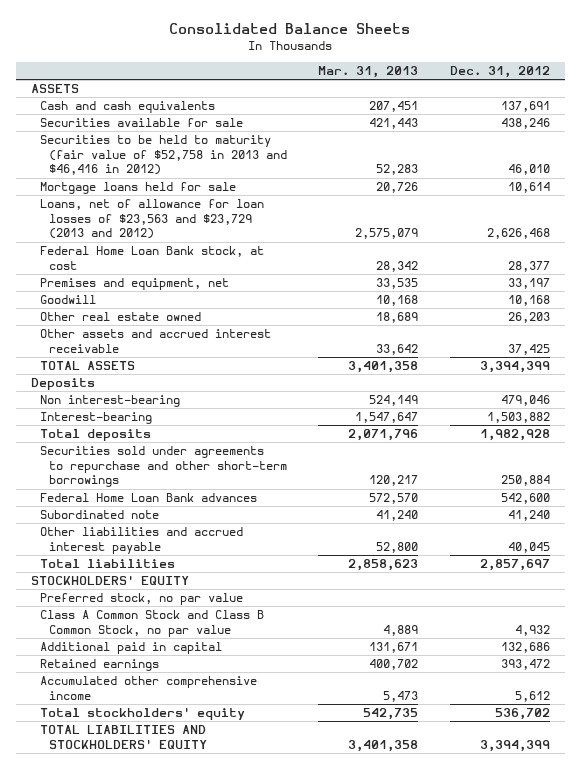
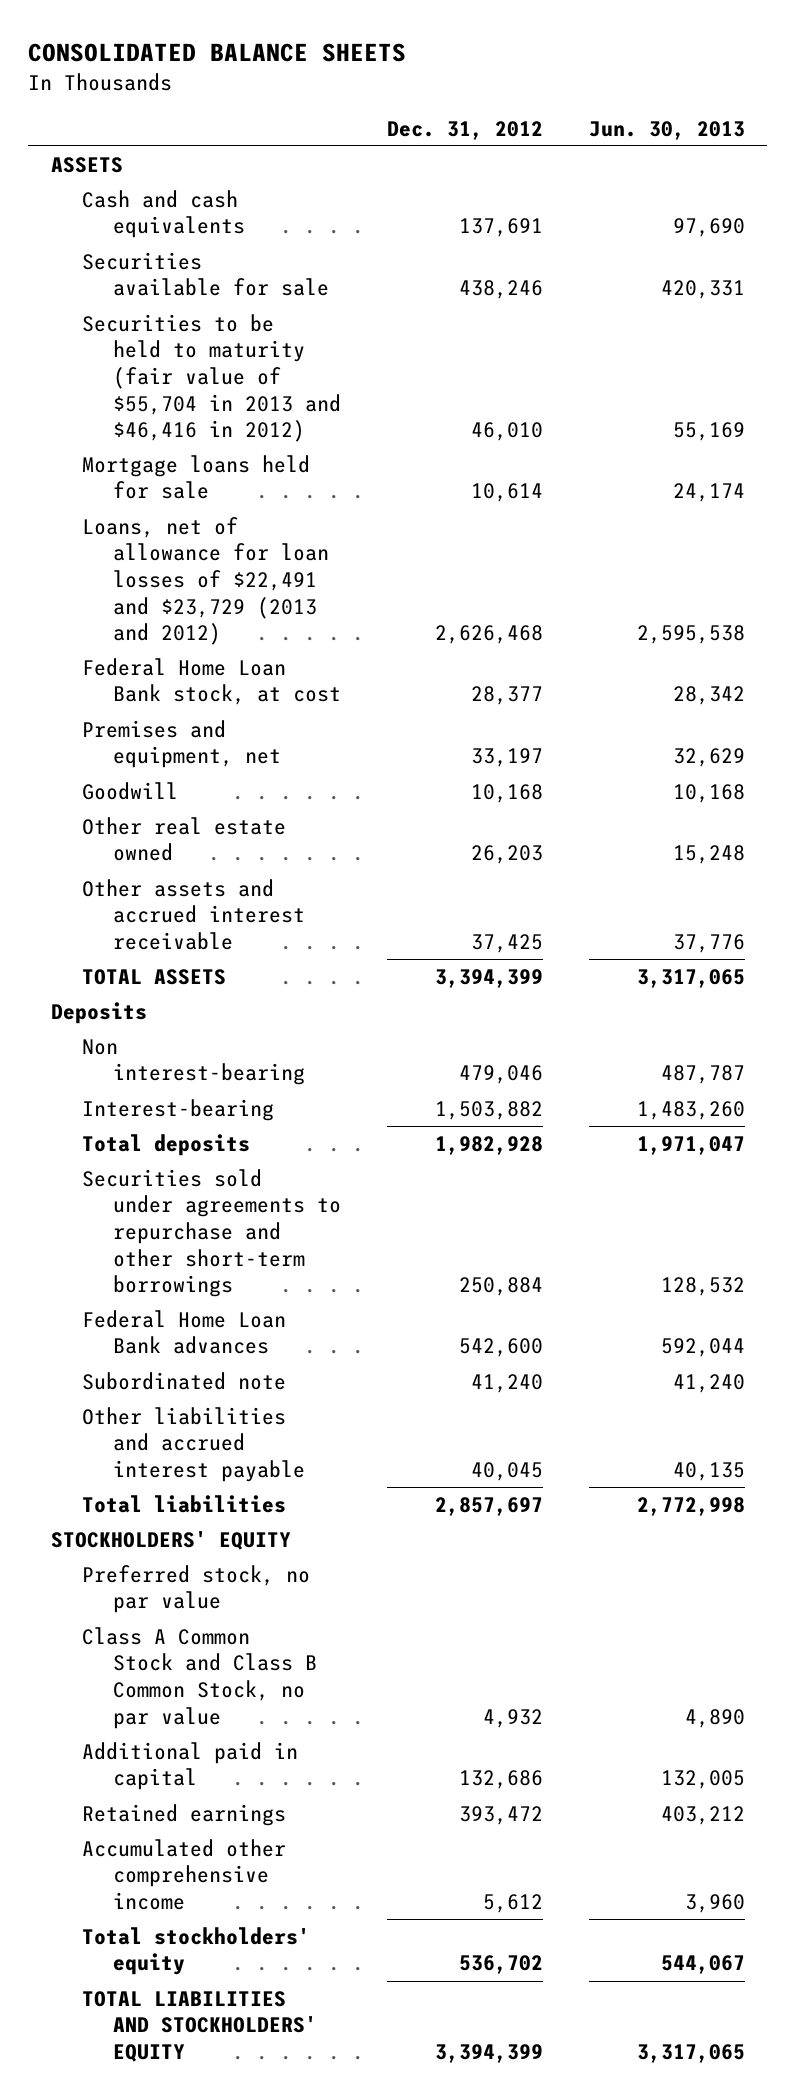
- Consolidated Balance Sheets
+ CONSOLIDATED BALANCE SHEETS
- | Mar. 31, 2013 | Dec. 31, 2012
+ | Dec. 31, 2012 | Jun. 30, 2013
- Securities to be held to maturity (fair value of $52,758 in 2013 and $46,416 in 2012) | 52,283 | 46,010
+ Securities to be held to maturity (fair value of $55,704 in 2013 and $46,416 in 2012) | 46,010 | 55,169
- Loans, net of allowance for loan losses of $23,563 and $23,729 (2013 and 2012) | 2,575,079 | 2,626,468
+ Loans, net of allowance for loan losses of $22,491 and $23,729 (2013 and 2012) | 2,626,468 | 2,595,538

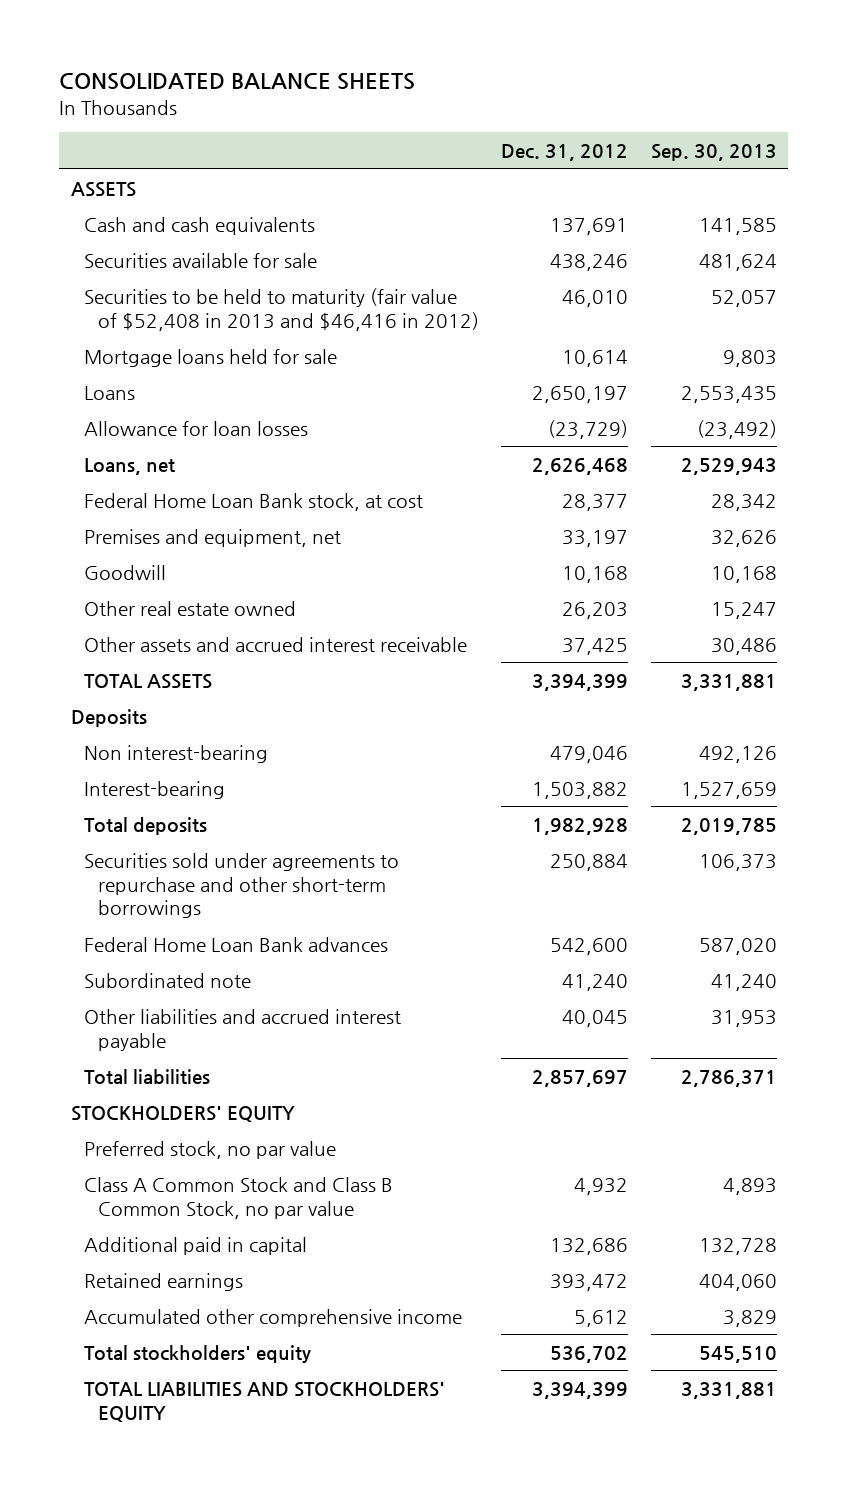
- | Dec. 31, 2012 | Jun. 30, 2013
+ | Dec. 31, 2012 | Sep. 30, 2013
- Securities to be held to maturity (fair value of $55,704 in 2013 and $46,416 in 2012) | 46,010 | 55,169
+ Securities to be held to maturity (fair value of $52,408 in 2013 and $46,416 in 2012) | 46,010 | 52,057
- Loans, net of allowance for loan losses of $22,491 and $23,729 (2013 and 2012) | 2,626,468 | 2,595,538
+ Loans | 2,650,197 | 2,553,435
+ Allowance for loan losses | (23,729) | (23,492)
+ Loans, net | 2,626,468 | 2,529,943

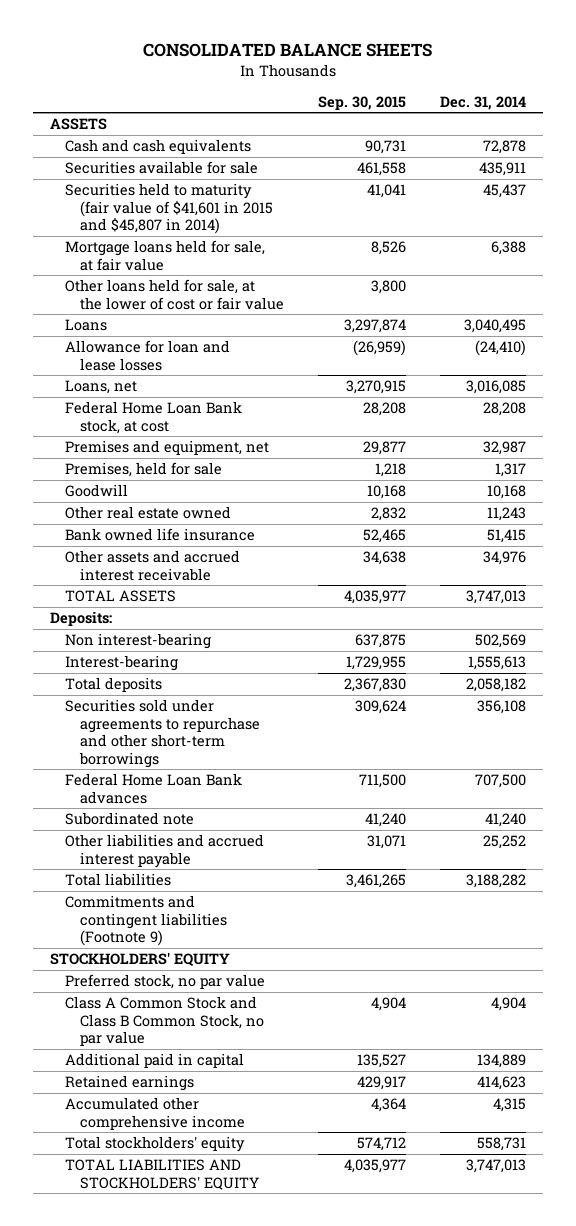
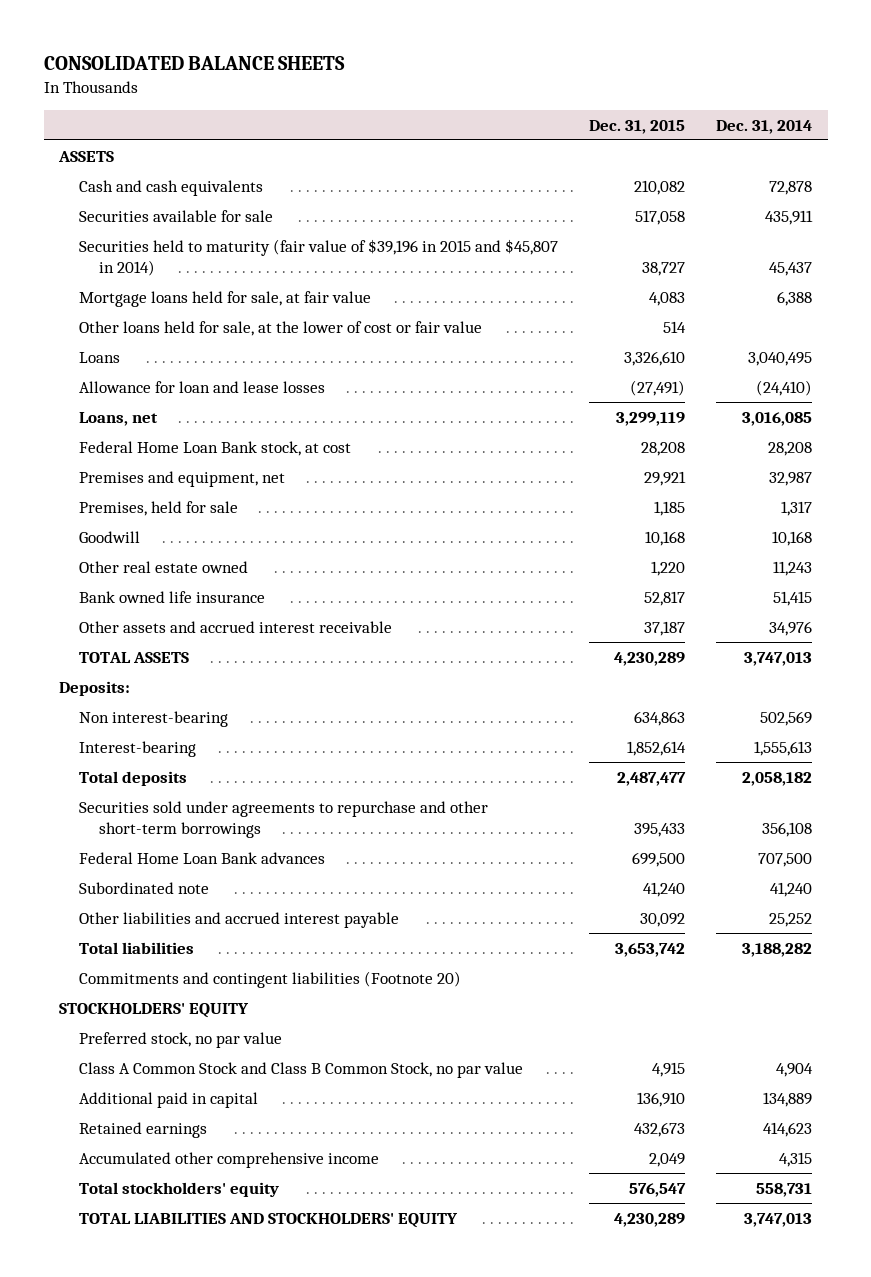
- | Sep. 30, 2015 | Dec. 31, 2014
+ | Dec. 31, 2015 | Dec. 31, 2014
- Securities held to maturity (fair value of $41,601 in 2015 and $45,807 in 2014) | 41,041 | 45,437
+ Securities held to maturity (fair value of $39,196 in 2015 and $45,807 in 2014) | 38,727 | 45,437
- Commitments and contingent liabilities (Footnote 9)
+ Commitments and contingent liabilities (Footnote 20)

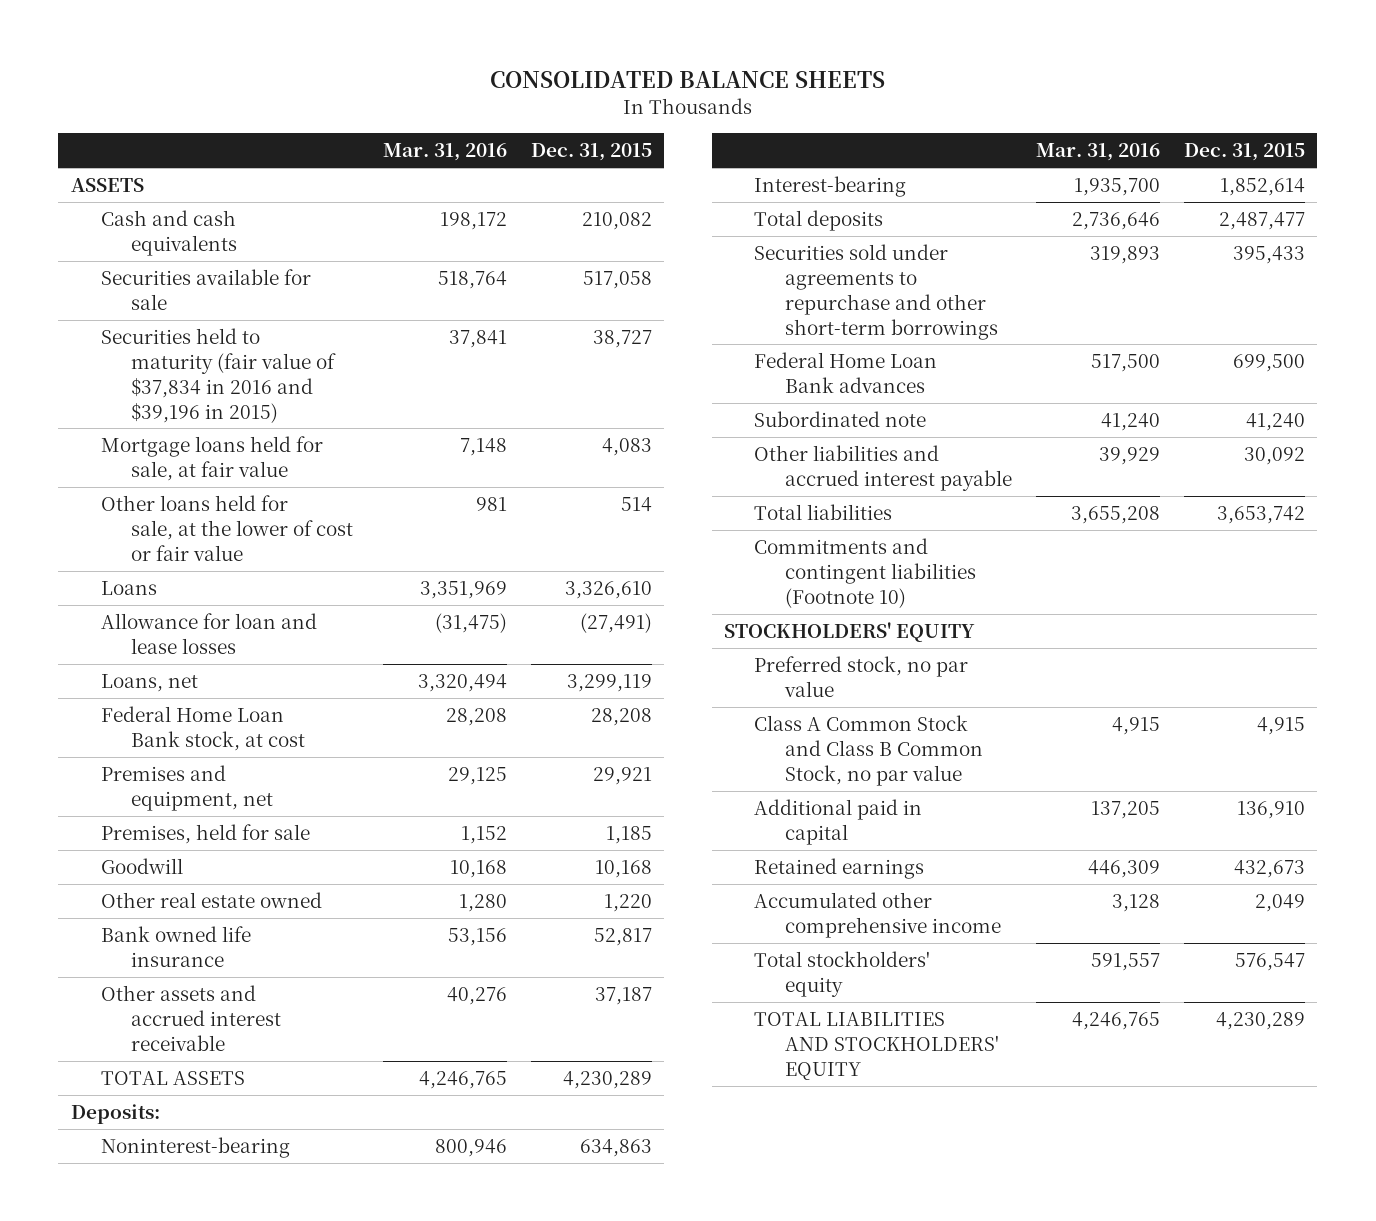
- | Dec. 31, 2015 | Dec. 31, 2014
+ | Mar. 31, 2016 | Dec. 31, 2015
- Securities held to maturity (fair value of $39,196 in 2015 and $45,807 in 2014) | 38,727 | 45,437
+ Securities held to maturity (fair value of $37,834 in 2016 and $39,196 in 2015) | 37,841 | 38,727
- Non interest-bearing | 634,863 | 502,569
+ Noninterest-bearing | 800,946 | 634,863
- Commitments and contingent liabilities (Footnote 20)
+ Commitments and contingent liabilities (Footnote 10)

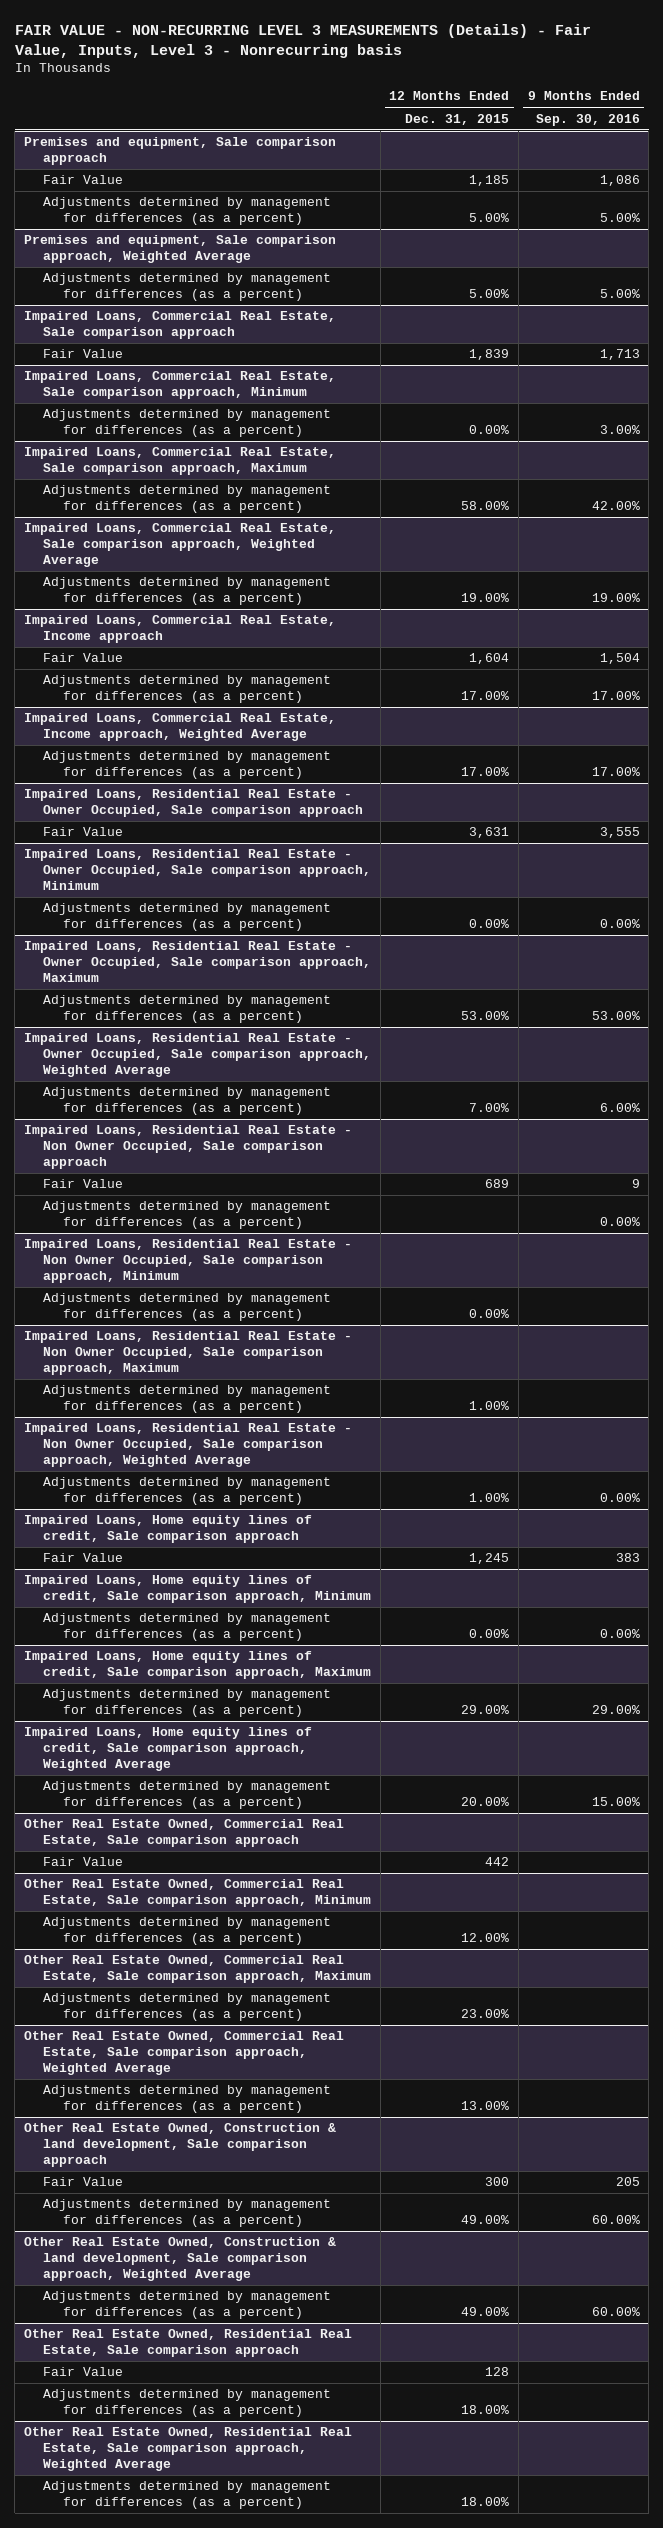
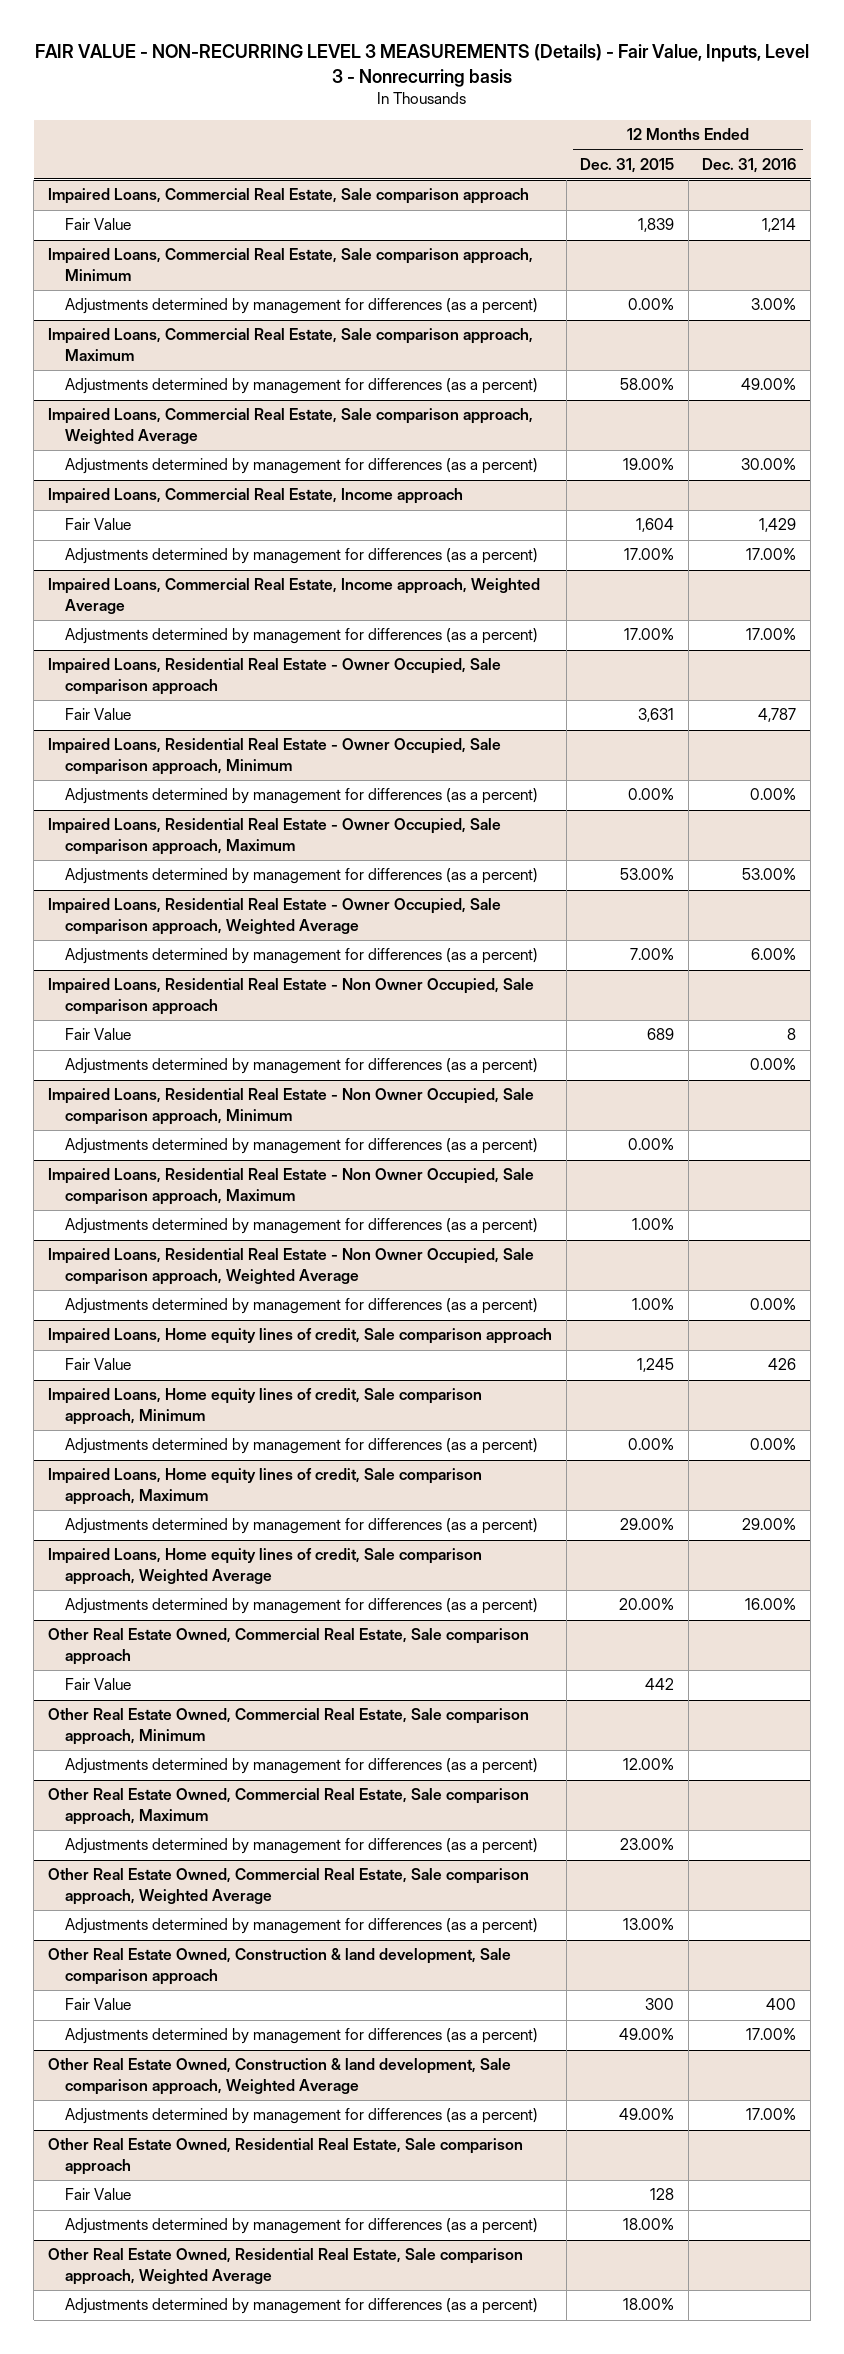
- | 12 Months Ended Dec. 31, 2015 | 9 Months Ended Sep. 30, 2016
+ | 12 Months Ended Dec. 31, 2015 | 12 Months Ended Dec. 31, 2016
- Premises and equipment, Sale comparison approach
- Fair Value | 1,185 | 1,086
- Adjustments determined by management for differences (as a percent) | 5.00% | 5.00%
- Premises and equipment, Sale comparison approach, Weighted Average
- Adjustments determined by management for differences (as a percent) | 5.00% | 5.00%

